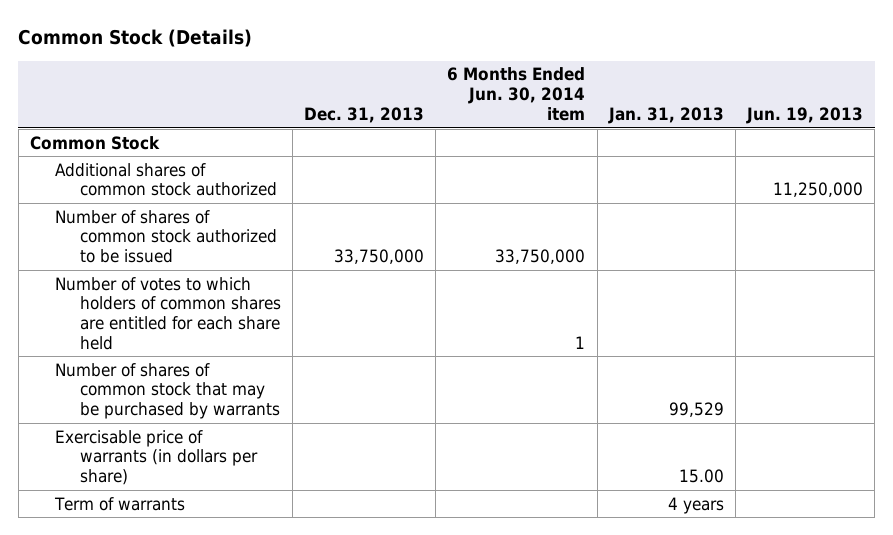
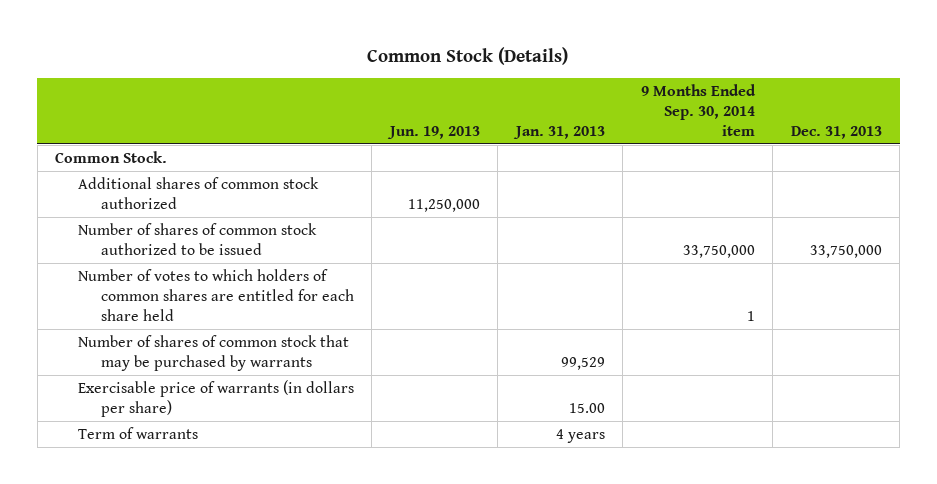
- | Dec. 31, 2013 | 6 Months Ended Jun. 30, 2014 item | Jan. 31, 2013 | Jun. 19, 2013
+ | Jun. 19, 2013 | Jan. 31, 2013 | 9 Months Ended Sep. 30, 2014 item | Dec. 31, 2013
- Common Stock
+ Common Stock.

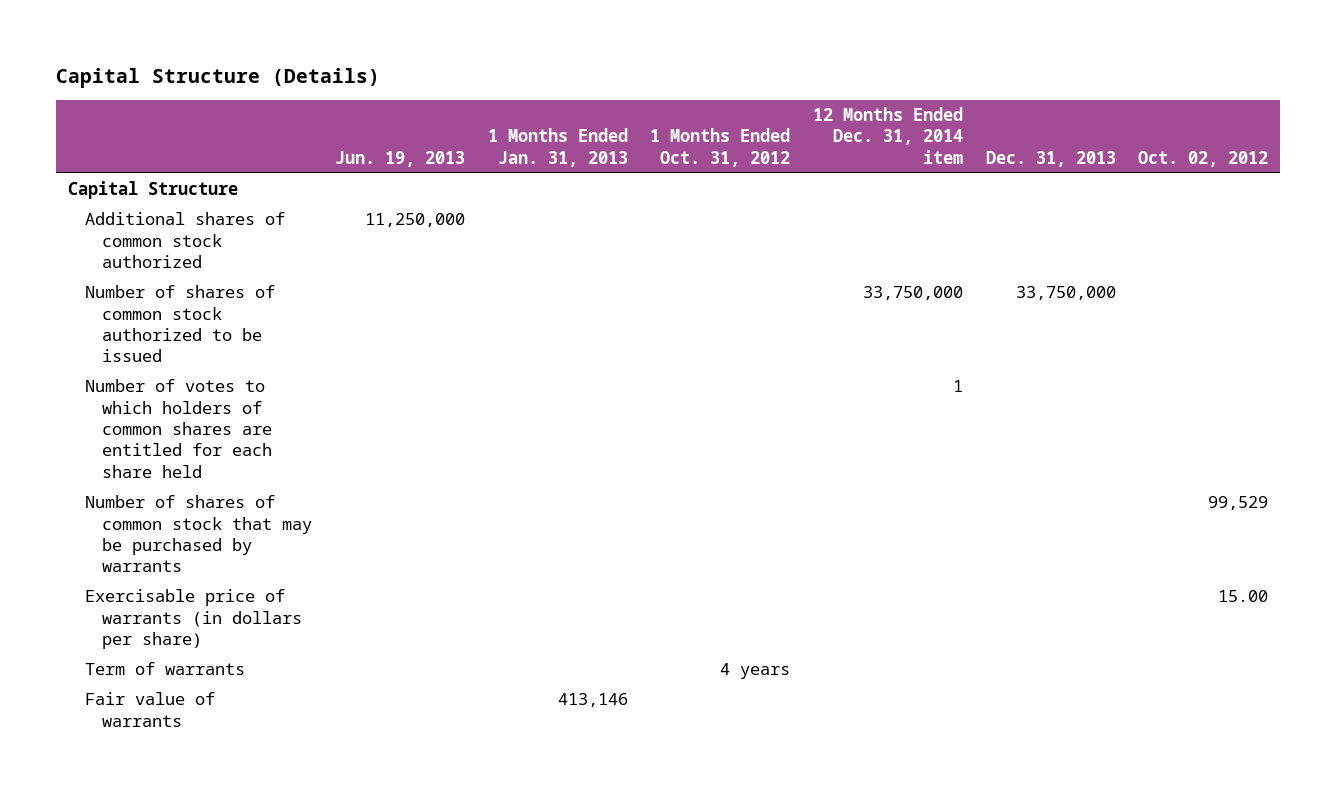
- Common Stock (Details)
+ Capital Structure (Details)
- | Jun. 19, 2013 | Jan. 31, 2013 | 9 Months Ended Sep. 30, 2014 item | Dec. 31, 2013
+ | Jun. 19, 2013 | 1 Months Ended Jan. 31, 2013 | 1 Months Ended Oct. 31, 2012 | 12 Months Ended Dec. 31, 2014 item | Dec. 31, 2013 | Oct. 02, 2012
- Common Stock.
+ Capital Structure
+ Fair value of warrants | | 413,146 | | | |

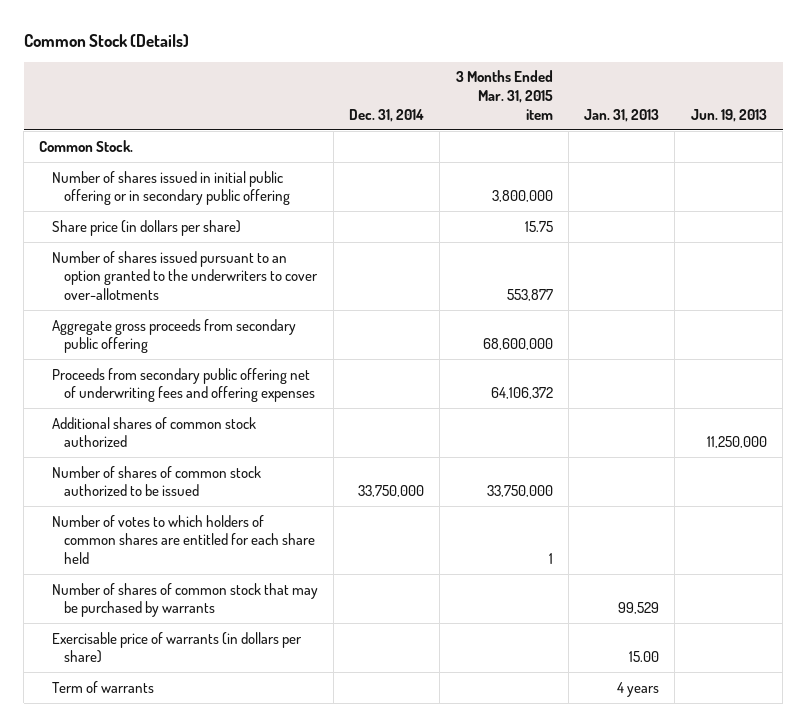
- Capital Structure (Details)
+ Common Stock (Details)
- | Jun. 19, 2013 | 1 Months Ended Jan. 31, 2013 | 1 Months Ended Oct. 31, 2012 | 12 Months Ended Dec. 31, 2014 item | Dec. 31, 2013 | Oct. 02, 2012
+ | Dec. 31, 2014 | 3 Months Ended Mar. 31, 2015 item | Jan. 31, 2013 | Jun. 19, 2013
- Capital Structure
+ Common Stock.
+ Number of shares issued in initial public offering or in secondary public offering | | 3,800,000 | |
+ Share price (in dollars per share) | | 15.75 | |
+ Number of shares issued pursuant to an option granted to the underwriters to cover over-allotments | | 553,877 | |
+ Aggregate gross proceeds from secondary public offering | | 68,600,000 | |
+ Proceeds from secondary public offering net of underwriting fees and offering expenses | | 64,106,372 | |
- Fair value of warrants | | 413,146 | | | |

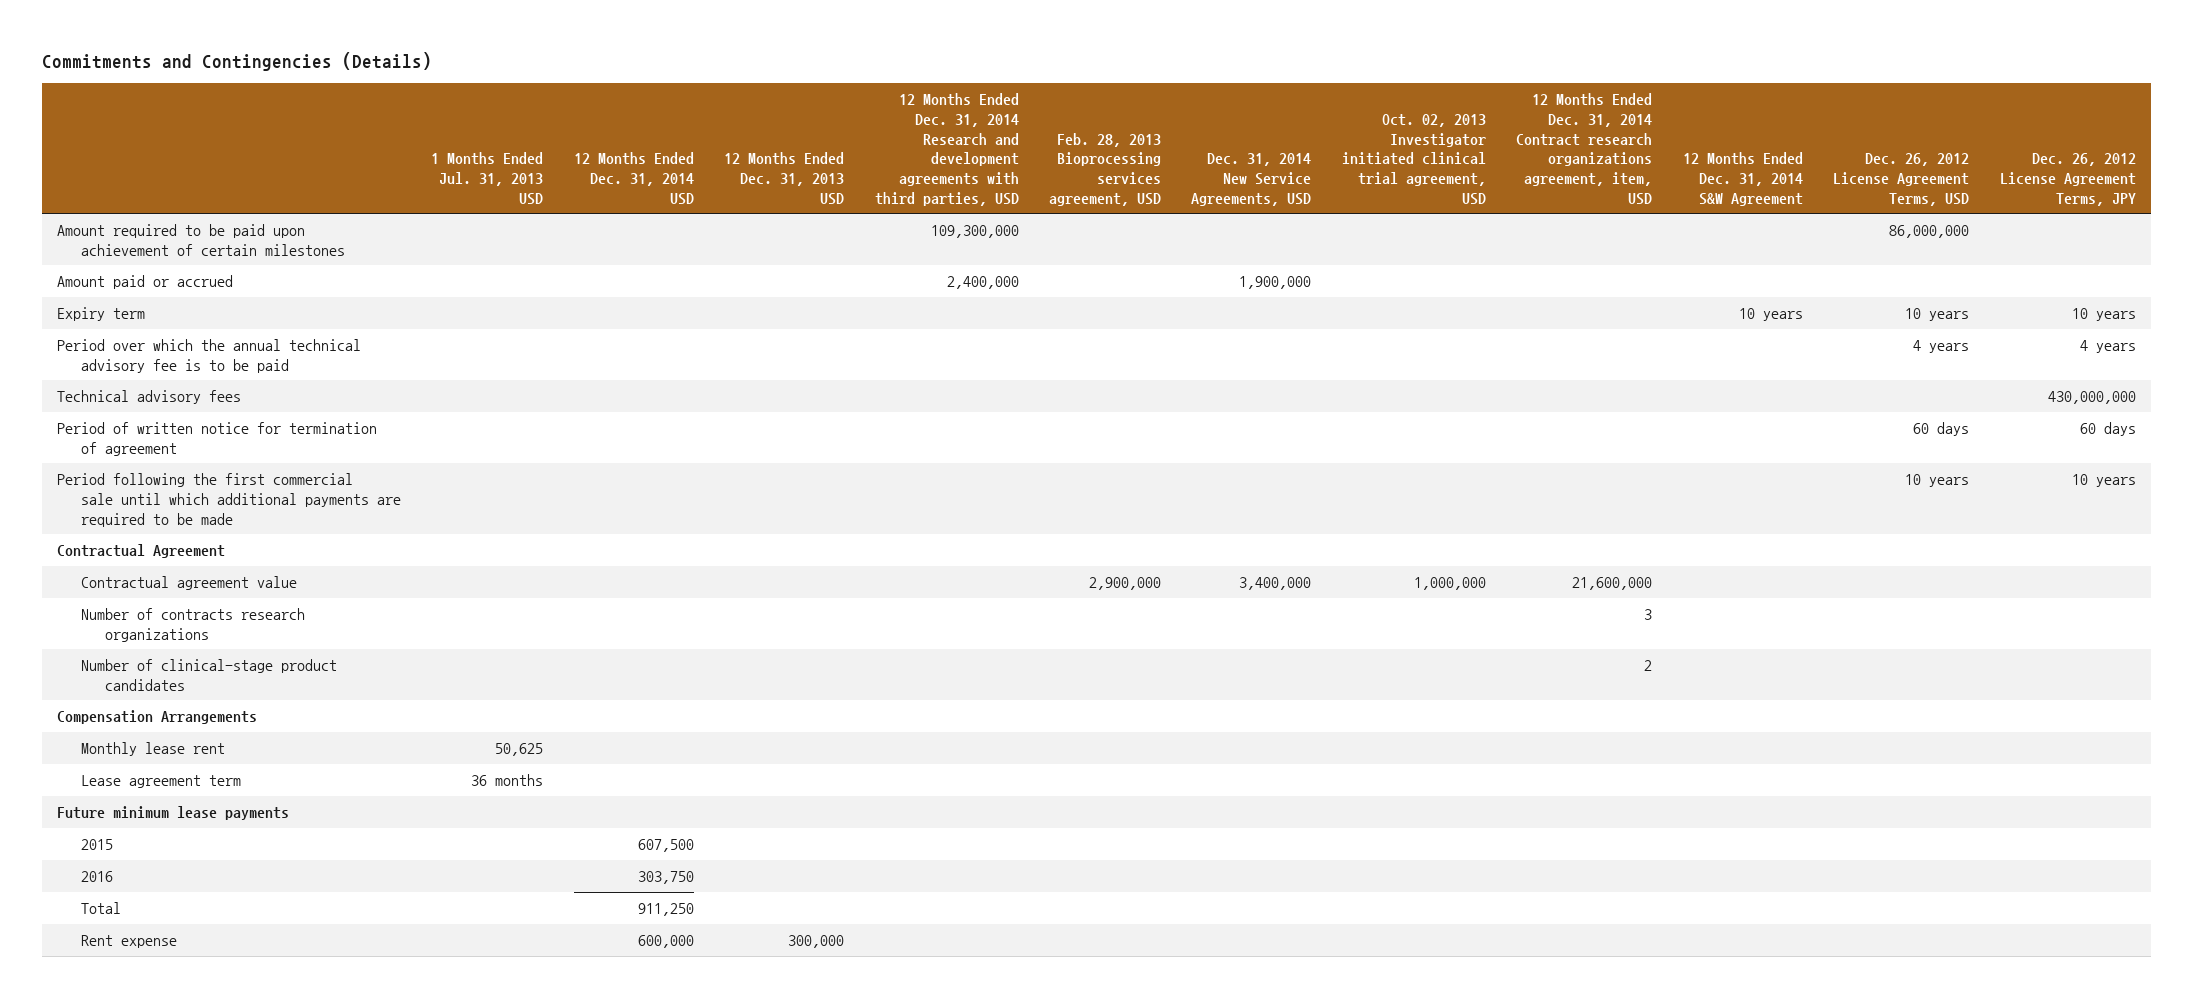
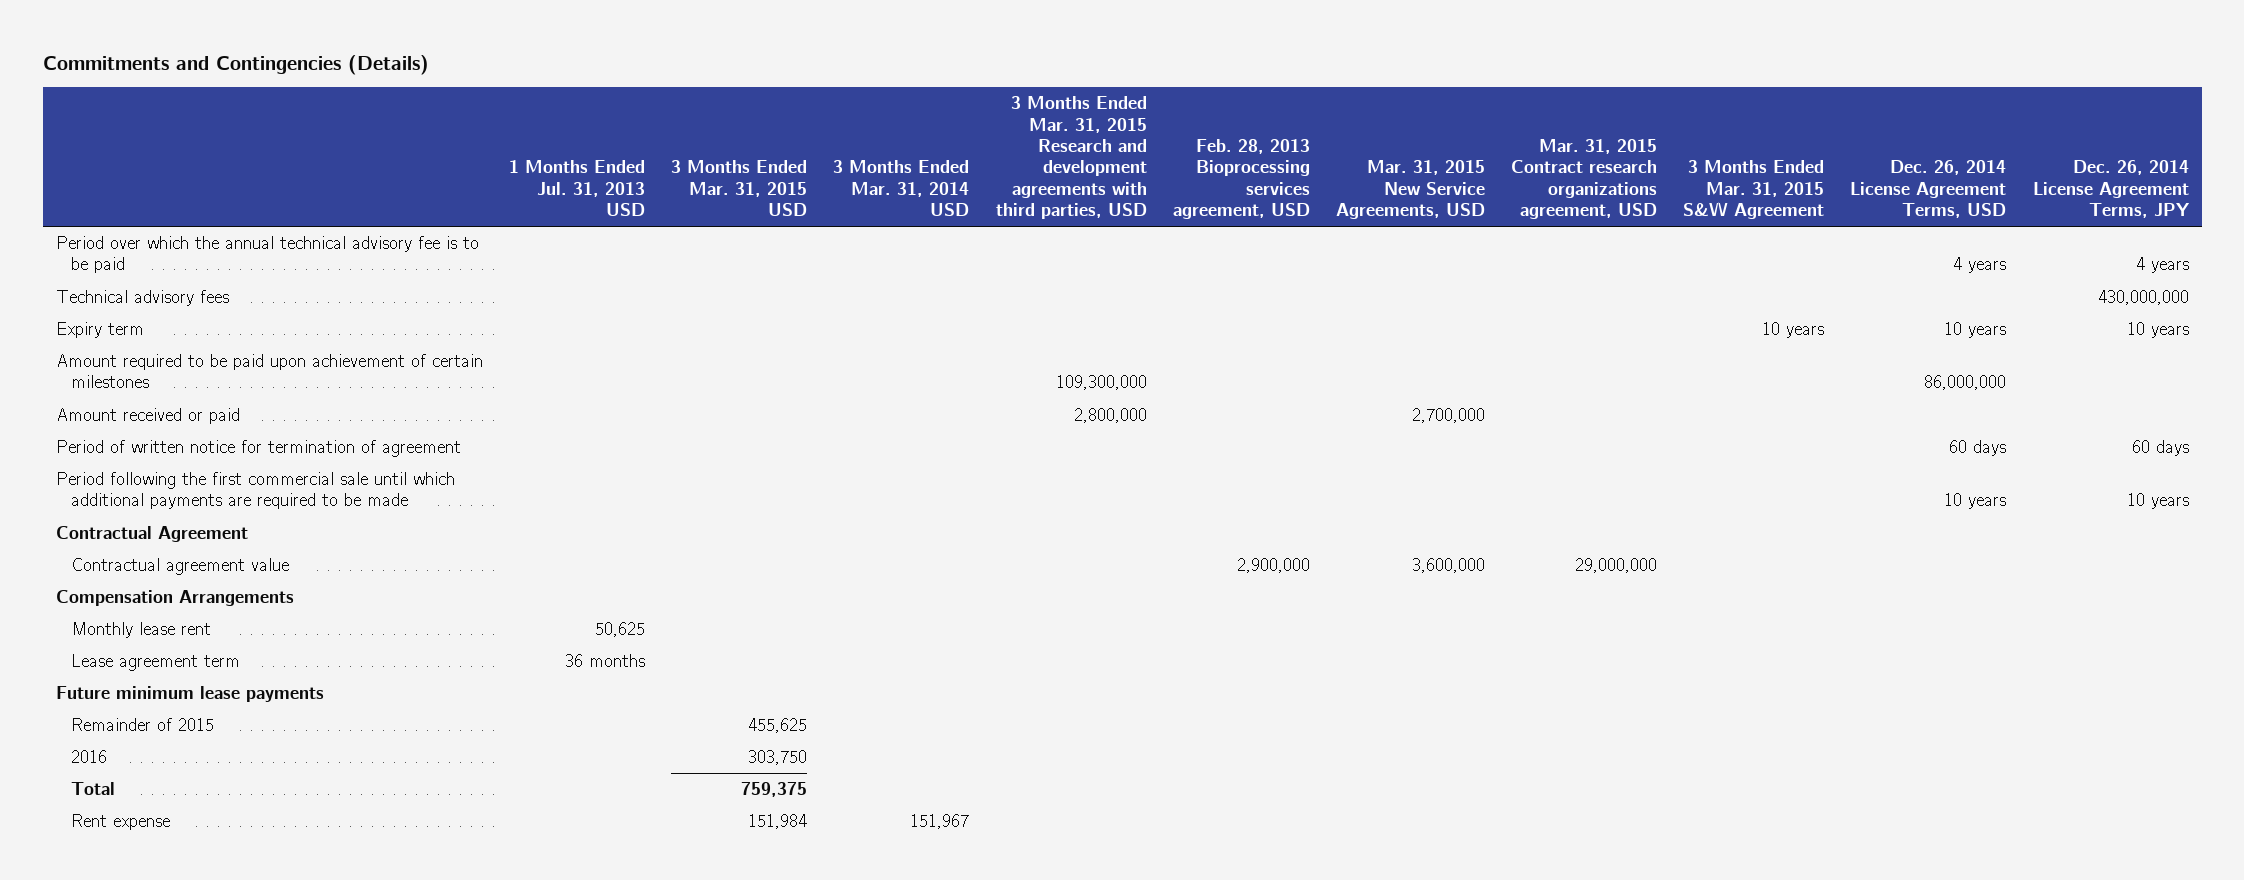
- | 1 Months Ended Jul. 31, 2013 USD | 12 Months Ended Dec. 31, 2014 USD | 12 Months Ended Dec. 31, 2013 USD | 12 Months Ended Dec. 31, 2014 Research and development agreements with third parties, USD | Feb. 28, 2013 Bioprocessing services agreement, USD | Dec. 31, 2014 New Service Agreements, USD | Oct. 02, 2013 Investigator initiated clinical trial agreement, USD | 12 Months Ended Dec. 31, 2014 Contract research organizations agreement, item, USD | 12 Months Ended Dec. 31, 2014 S&W Agreement | Dec. 26, 2012 License Agreement Terms, USD | Dec. 26, 2012 License Agreement Terms, JPY
+ | 1 Months Ended Jul. 31, 2013 USD | 3 Months Ended Mar. 31, 2015 USD | 3 Months Ended Mar. 31, 2014 USD | 3 Months Ended Mar. 31, 2015 Research and development agreements with third parties, USD | Feb. 28, 2013 Bioprocessing services agreement, USD | Mar. 31, 2015 New Service Agreements, USD | Mar. 31, 2015 Contract research organizations agreement, USD | 3 Months Ended Mar. 31, 2015 S&W Agreement | Dec. 26, 2014 License Agreement Terms, USD | Dec. 26, 2014 License Agreement Terms, JPY
- Amount paid or accrued | | | | 2,400,000 | | 1,900,000 | | | | |
moved down: Expiry term | | | | | | | | 10 years | 10 years | 10 years
moved down: Amount required to be paid upon achievement of certain milestones | | | | 109,300,000 | | | | | 86,000,000 |
+ Amount received or paid | | | | 2,800,000 | | 2,700,000 | | | |
- Number of contracts research organizations | | | | | | | | 3 | | |
- Number of clinical-stage product candidates | | | | | | | | 2 | | |
- 2015 | | 607,500 | | | | | | | | |
+ Remainder of 2015 | | 455,625 | | | | | | | |

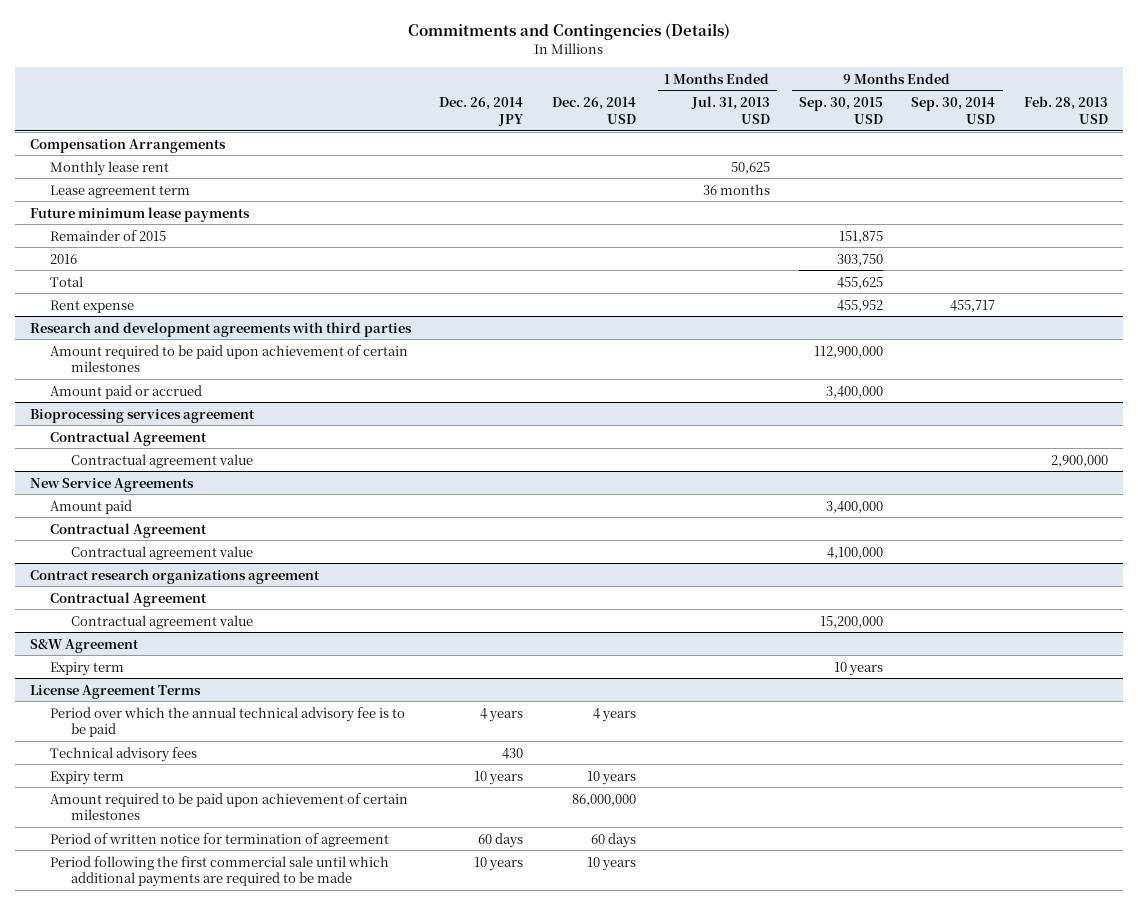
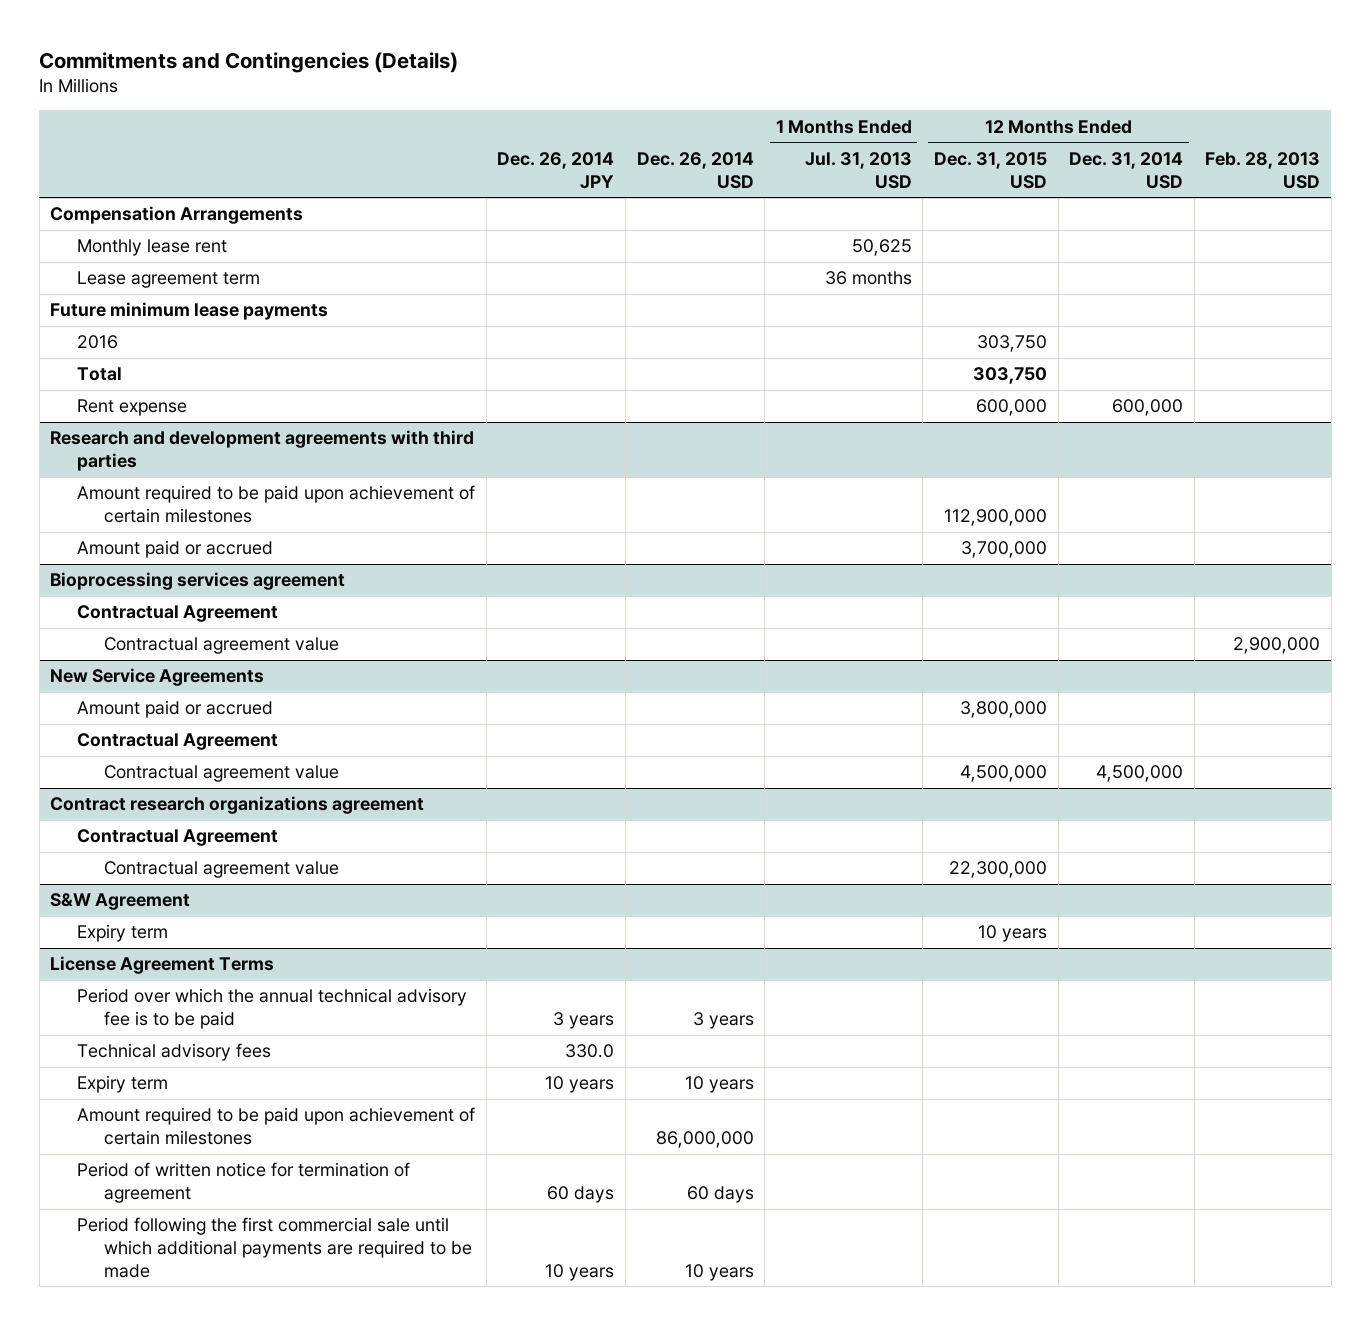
- | Dec. 26, 2014 JPY | Dec. 26, 2014 USD | 1 Months Ended Jul. 31, 2013 USD | 9 Months Ended Sep. 30, 2015 USD | 9 Months Ended Sep. 30, 2014 USD | Feb. 28, 2013 USD
+ | Dec. 26, 2014 JPY | Dec. 26, 2014 USD | 1 Months Ended Jul. 31, 2013 USD | 12 Months Ended Dec. 31, 2015 USD | 12 Months Ended Dec. 31, 2014 USD | Feb. 28, 2013 USD
- Remainder of 2015 | | | | 151,875 | |
@ New Service Agreements
- Amount paid | | | | 3,400,000 | |
+ Amount paid or accrued | | | | 3,800,000 | |
@ License Agreement Terms
- Period over which the annual technical advisory fee is to be paid | 4 years | 4 years | | | |
- Technical advisory fees | 430 | | | | |
+ Period over which the annual technical advisory fee is to be paid | 3 years | 3 years | | | |
+ Technical advisory fees | 330.0 | | | | |

